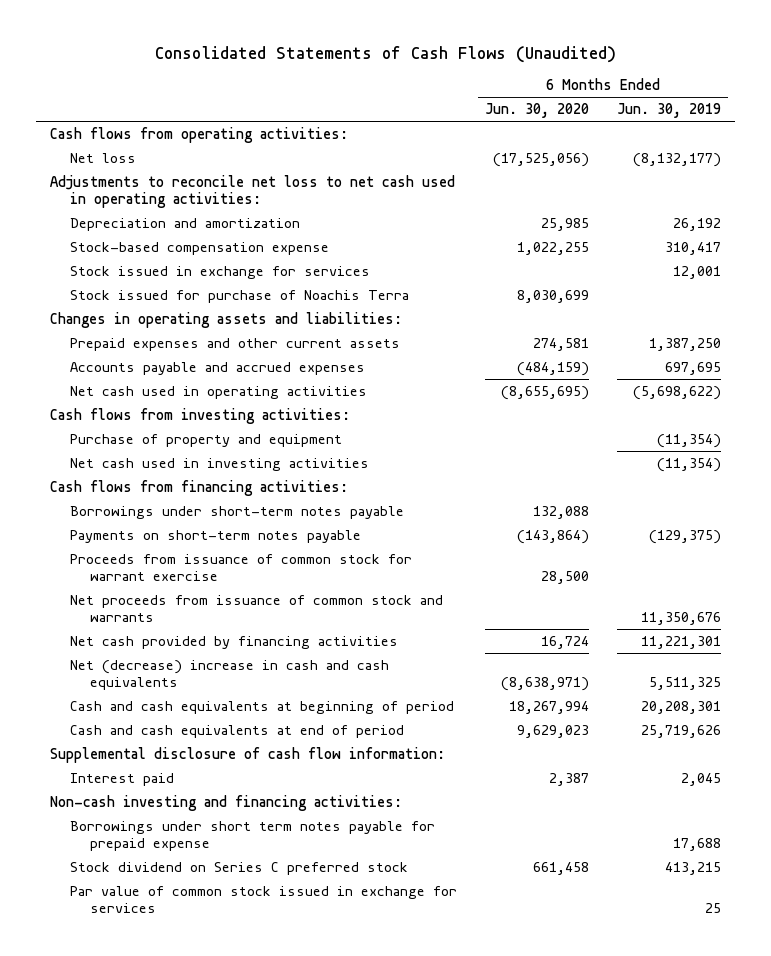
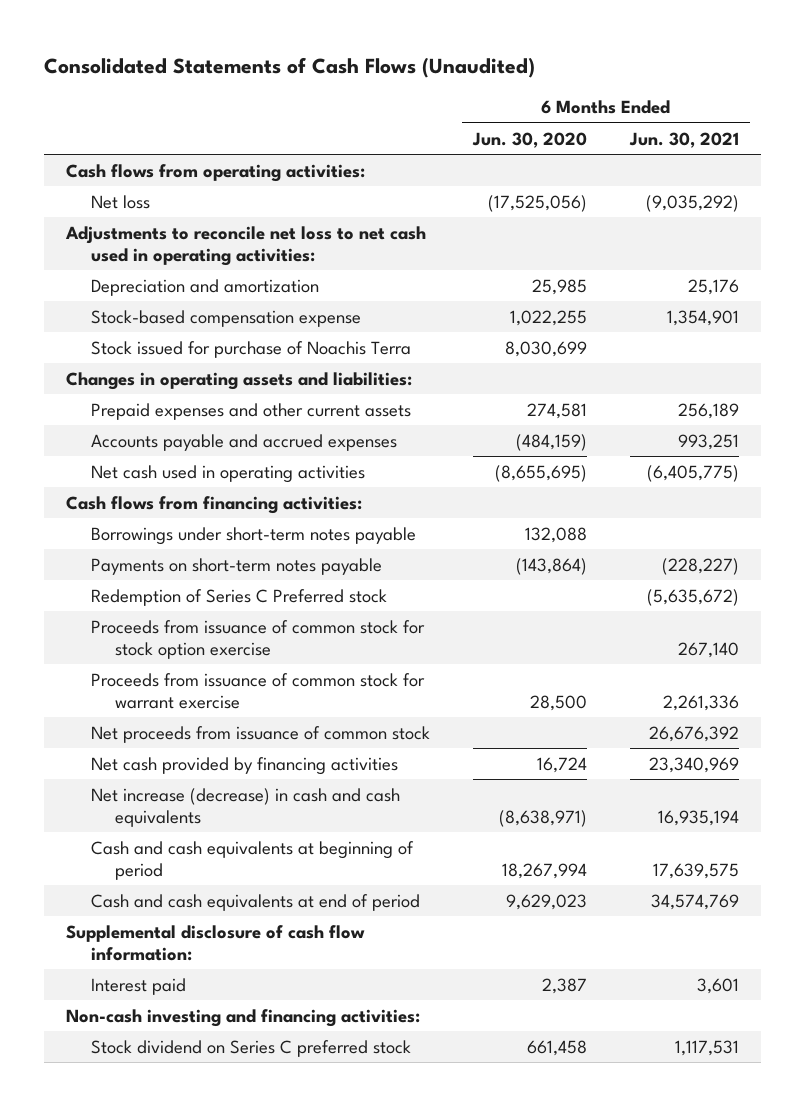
- | 6 Months Ended Jun. 30, 2020 | 6 Months Ended Jun. 30, 2019
+ | 6 Months Ended Jun. 30, 2020 | 6 Months Ended Jun. 30, 2021
- Stock issued in exchange for services | | 12,001
- Cash flows from investing activities:
- Purchase of property and equipment | | (11,354)
- Net cash used in investing activities | | (11,354)
+ Redemption of Series C Preferred stock | | (5,635,672)
+ Proceeds from issuance of common stock for stock option exercise | | 267,140
- Net proceeds from issuance of common stock and warrants | | 11,350,676
+ Net proceeds from issuance of common stock | | 26,676,392
- Net (decrease) increase in cash and cash equivalents | (8,638,971) | 5,511,325
+ Net increase (decrease) in cash and cash equivalents | (8,638,971) | 16,935,194
- Borrowings under short term notes payable for prepaid expense | | 17,688
- Par value of common stock issued in exchange for services | | 25

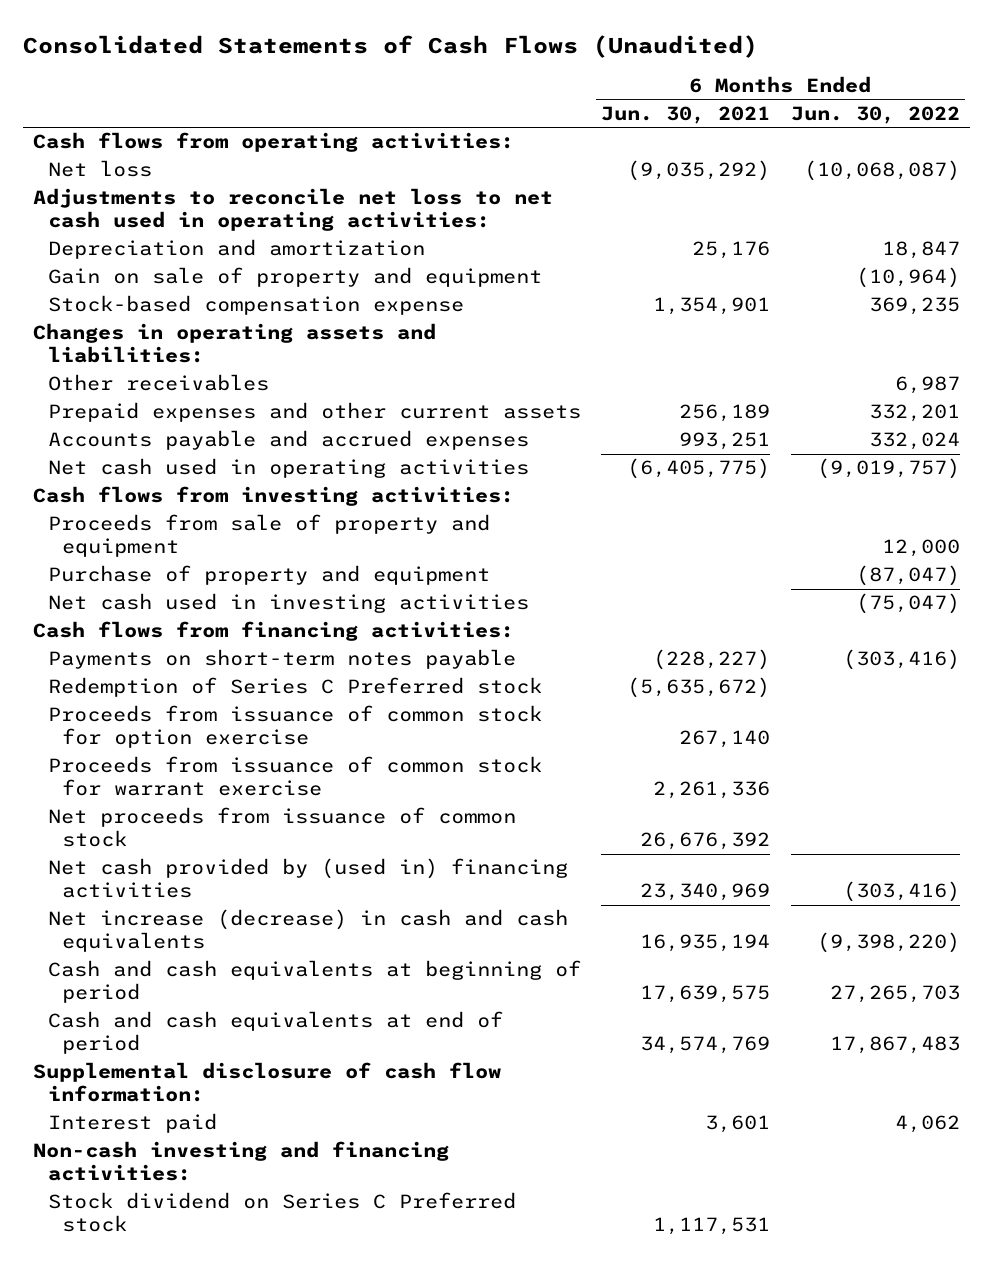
- | 6 Months Ended Jun. 30, 2020 | 6 Months Ended Jun. 30, 2021
+ | 6 Months Ended Jun. 30, 2021 | 6 Months Ended Jun. 30, 2022
+ Gain on sale of property and equipment | | (10,964)
- Stock issued for purchase of Noachis Terra | 8,030,699 |
+ Other receivables | | 6,987
+ Cash flows from investing activities:
+ Proceeds from sale of property and equipment | | 12,000
+ Purchase of property and equipment | | (87,047)
+ Net cash used in investing activities | | (75,047)
- Borrowings under short-term notes payable | 132,088 |
- Proceeds from issuance of common stock for stock option exercise | | 267,140
+ Proceeds from issuance of common stock for option exercise | 267,140 |
- Net cash provided by financing activities | 16,724 | 23,340,969
+ Net cash provided by (used in) financing activities | 23,340,969 | (303,416)
- Stock dividend on Series C preferred stock | 661,458 | 1,117,531
+ Stock dividend on Series C Preferred stock | 1,117,531 |

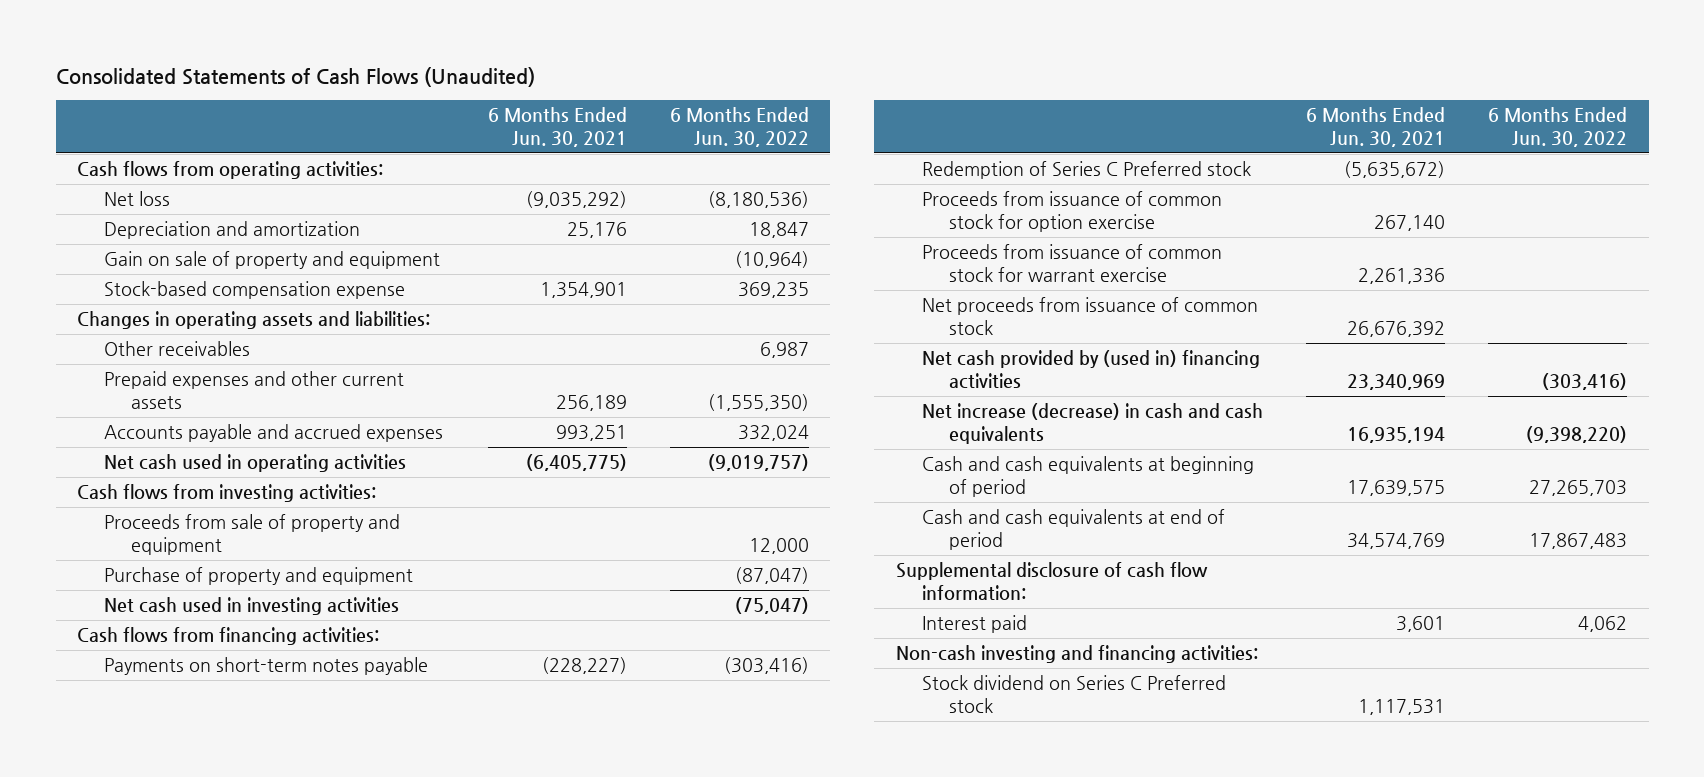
- Net loss | (9,035,292) | (10,068,087)
- Adjustments to reconcile net loss to net cash used in operating activities:
+ Net loss | (9,035,292) | (8,180,536)
- Prepaid expenses and other current assets | 256,189 | 332,201
+ Prepaid expenses and other current assets | 256,189 | (1,555,350)

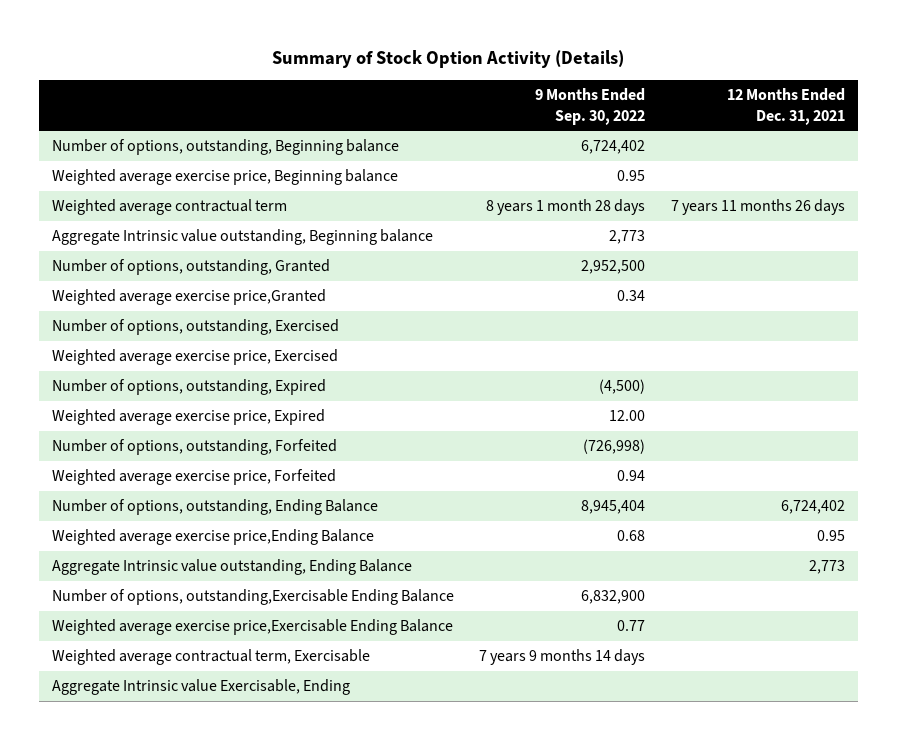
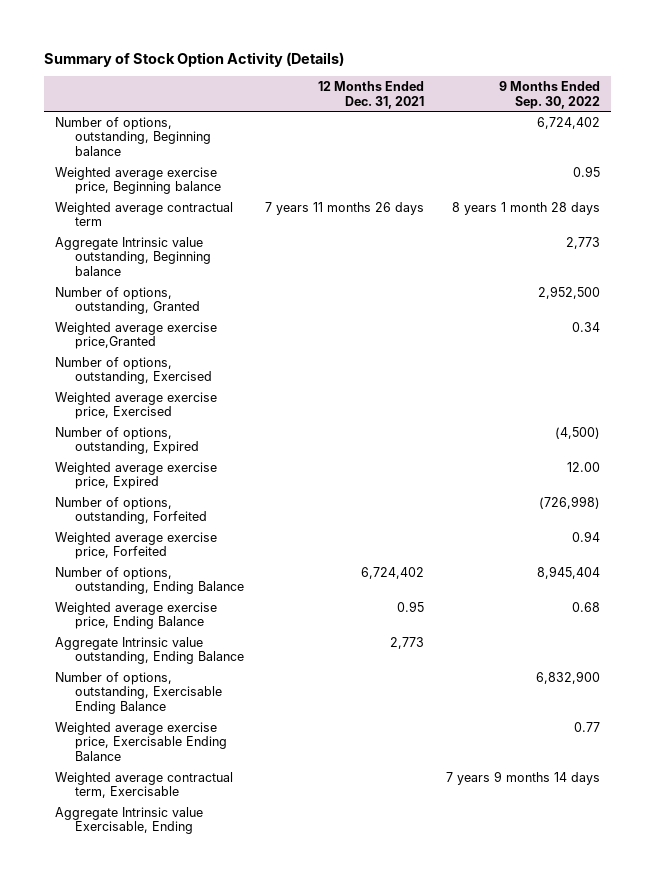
- | 9 Months Ended Sep. 30, 2022 | 12 Months Ended Dec. 31, 2021
+ | 12 Months Ended Dec. 31, 2021 | 9 Months Ended Sep. 30, 2022
- Weighted average exercise price,Ending Balance | 0.68 | 0.95
+ Weighted average exercise price, Ending Balance | 0.95 | 0.68
- Number of options, outstanding,Exercisable Ending Balance | 6,832,900 |
- Weighted average exercise price,Exercisable Ending Balance | 0.77 |
+ Number of options, outstanding, Exercisable Ending Balance | | 6,832,900
+ Weighted average exercise price, Exercisable Ending Balance | | 0.77

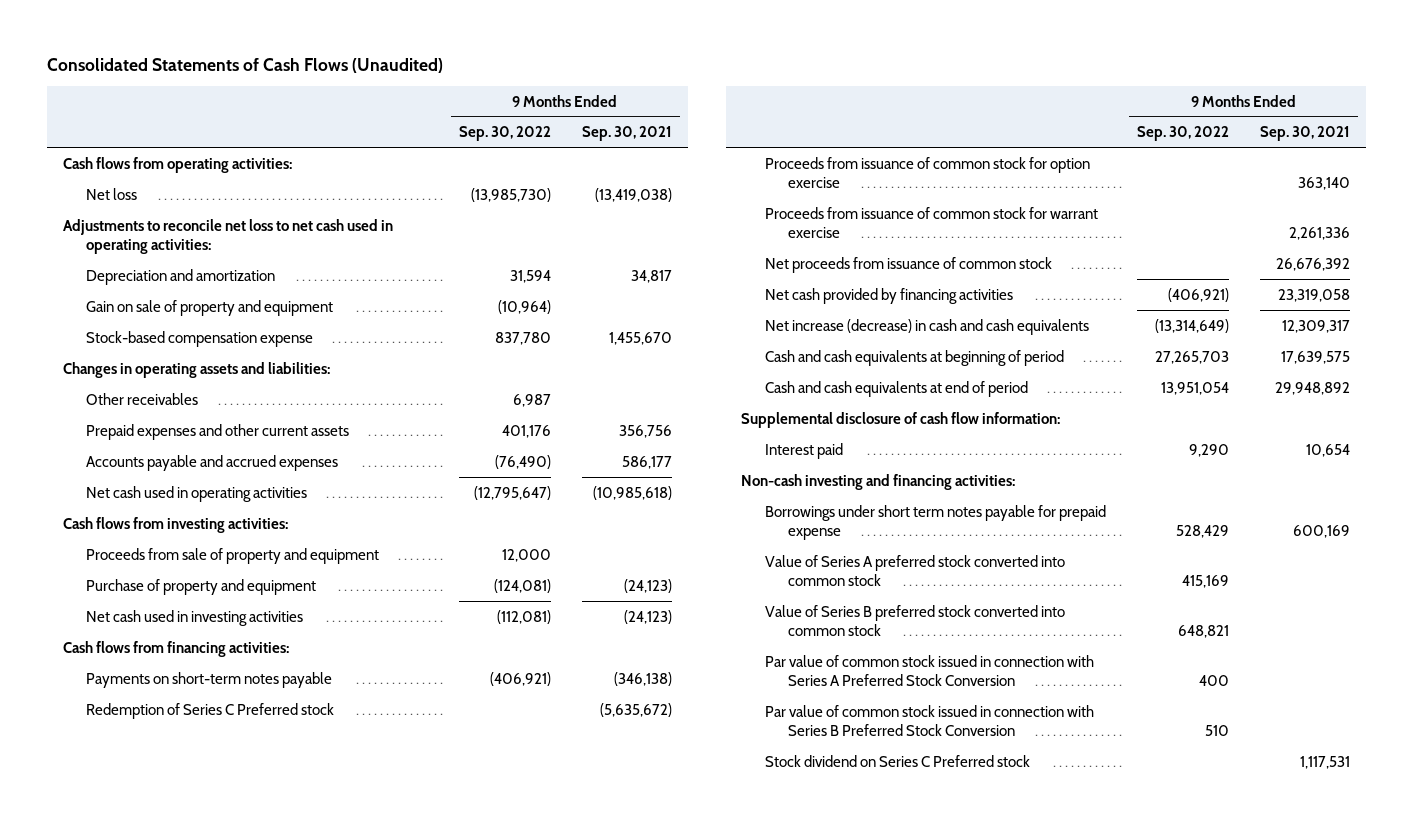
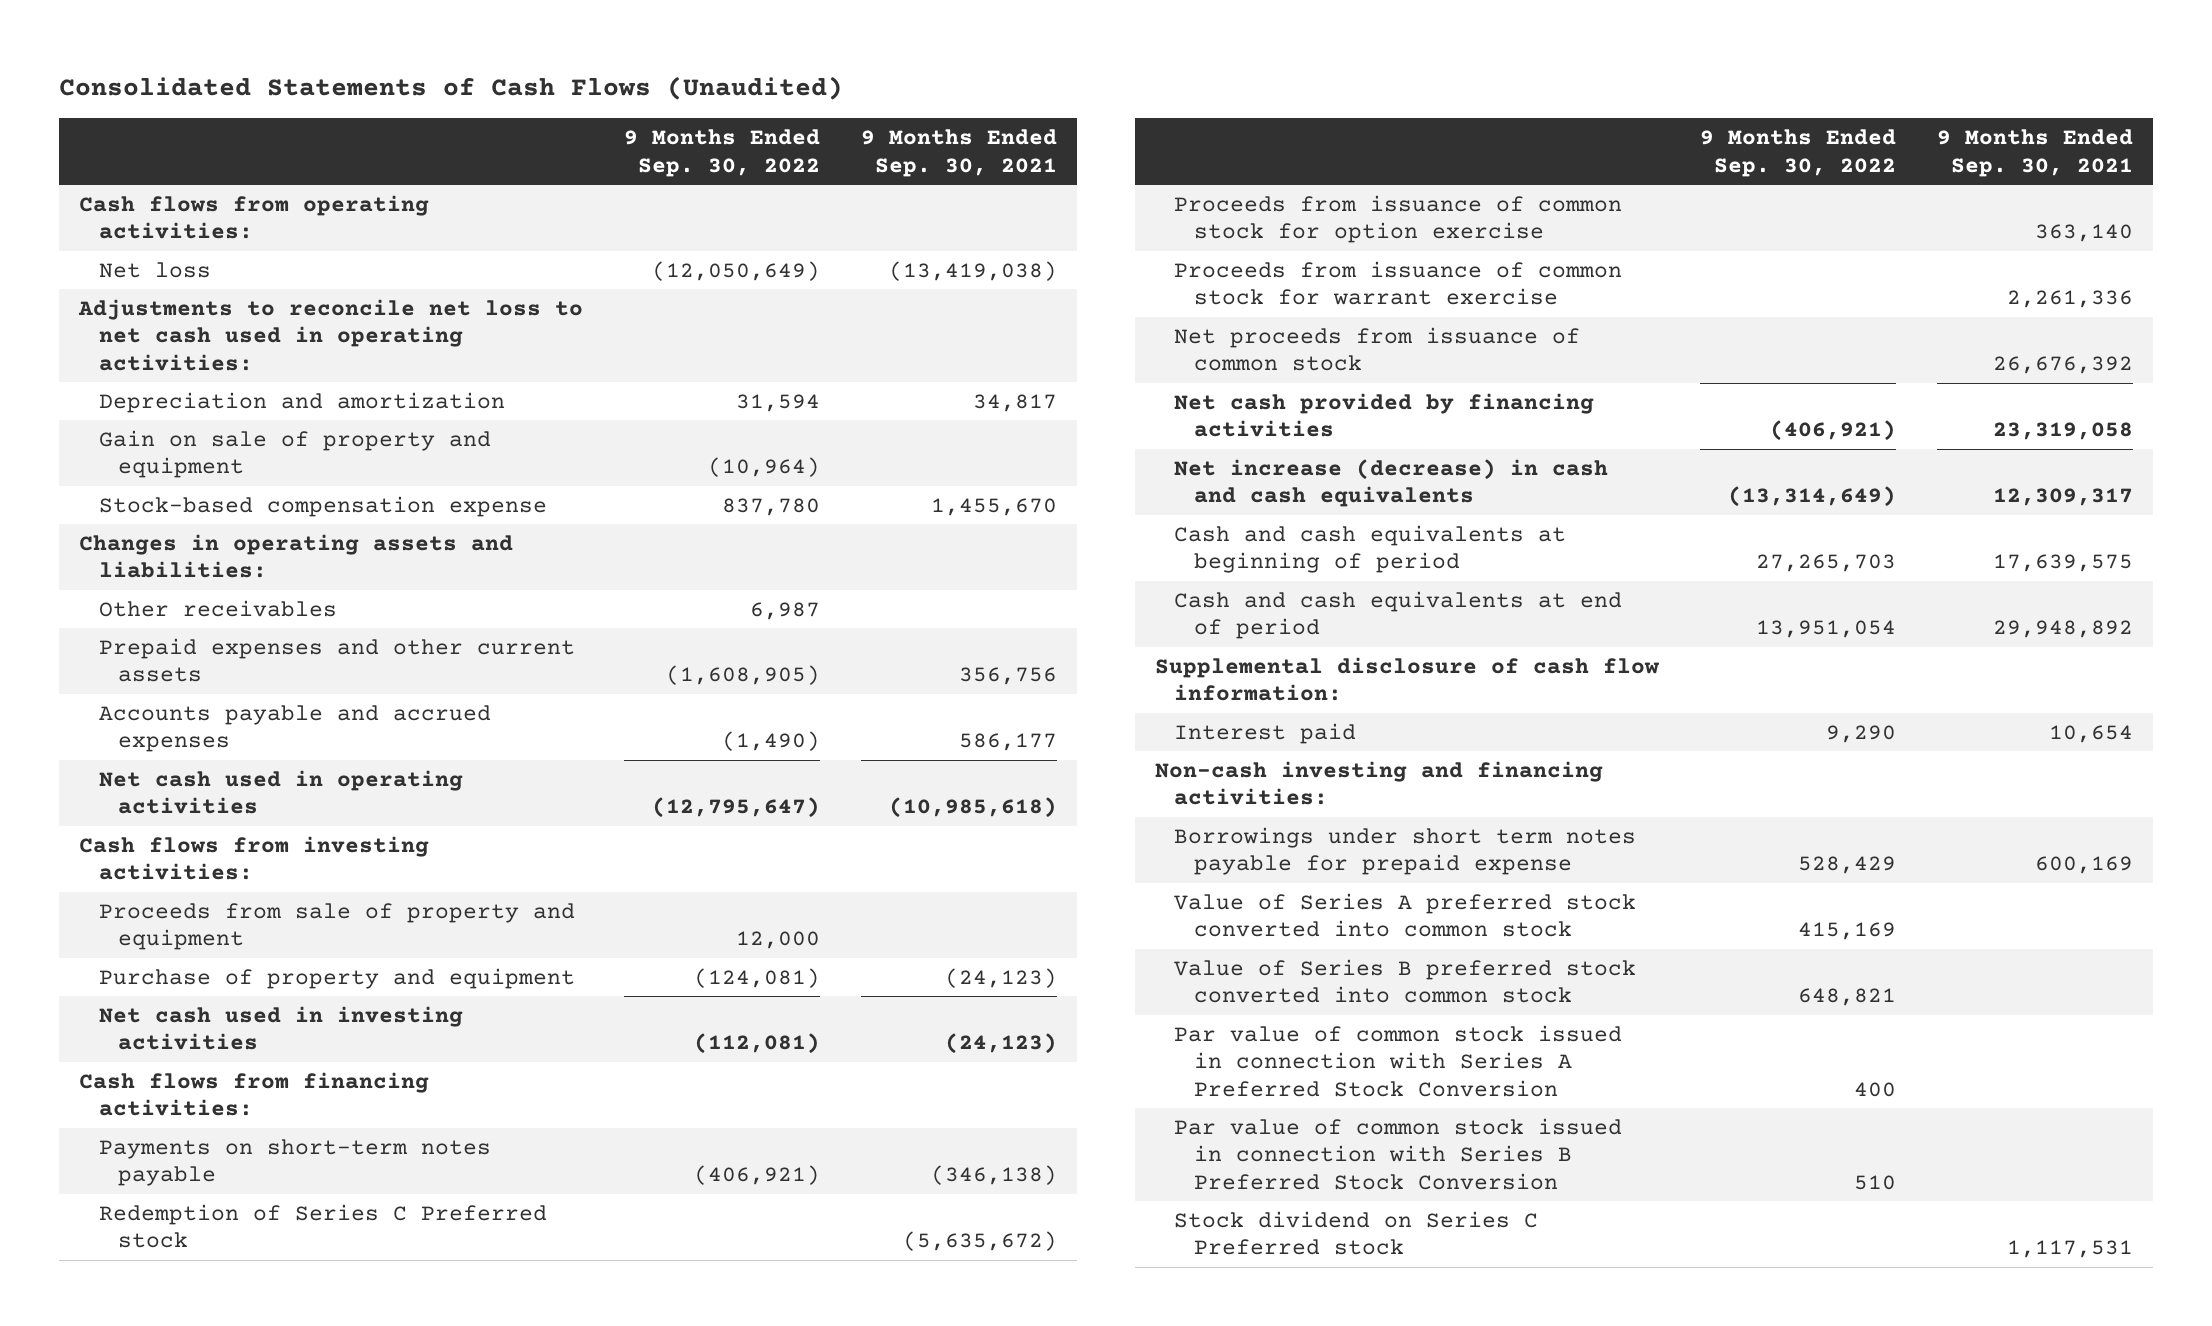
- Net loss | (13,985,730) | (13,419,038)
+ Net loss | (12,050,649) | (13,419,038)
- Prepaid expenses and other current assets | 401,176 | 356,756
- Accounts payable and accrued expenses | (76,490) | 586,177
+ Prepaid expenses and other current assets | (1,608,905) | 356,756
+ Accounts payable and accrued expenses | (1,490) | 586,177

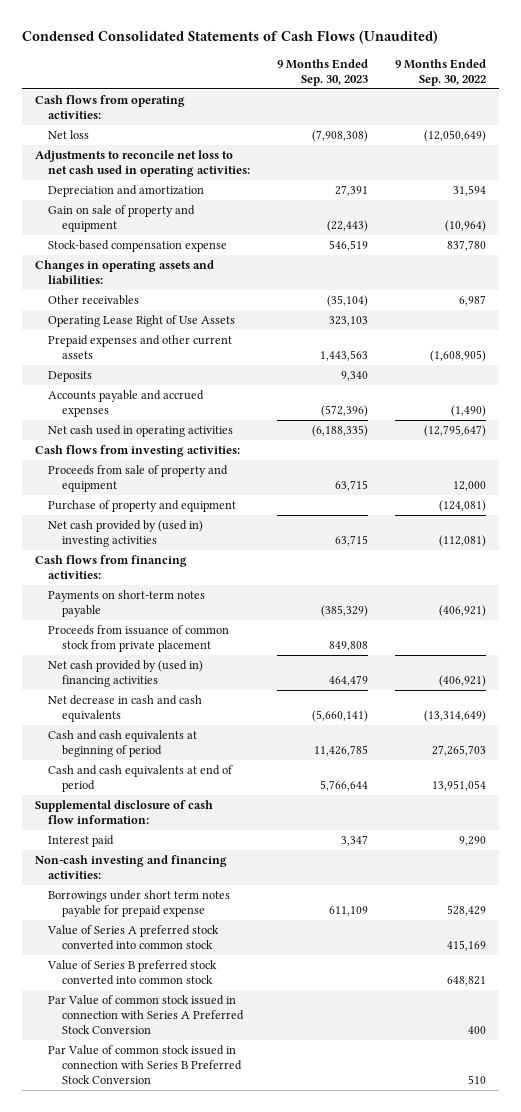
- Consolidated Statements of Cash Flows (Unaudited)
+ Condensed Consolidated Statements of Cash Flows (Unaudited)
- | 9 Months Ended Sep. 30, 2022 | 9 Months Ended Sep. 30, 2021
+ | 9 Months Ended Sep. 30, 2023 | 9 Months Ended Sep. 30, 2022
+ Operating Lease Right of Use Assets | 323,103 |
+ Deposits | 9,340 |
- Net cash used in investing activities | (112,081) | (24,123)
+ Net cash provided by (used in) investing activities | 63,715 | (112,081)
- Redemption of Series C Preferred stock | | (5,635,672)
- Proceeds from issuance of common stock for option exercise | | 363,140
- Proceeds from issuance of common stock for warrant exercise | | 2,261,336
- Net proceeds from issuance of common stock | | 26,676,392
- Net cash provided by financing activities | (406,921) | 23,319,058
- Net increase (decrease) in cash and cash equivalents | (13,314,649) | 12,309,317
+ Proceeds from issuance of common stock from private placement | 849,808 |
+ Net cash provided by (used in) financing activities | 464,479 | (406,921)
+ Net decrease in cash and cash equivalents | (5,660,141) | (13,314,649)
- Par value of common stock issued in connection with Series A Preferred Stock Conversion | 400 |
- Par value of common stock issued in connection with Series B Preferred Stock Conversion | 510 |
- Stock dividend on Series C Preferred stock | | 1,117,531
+ Par Value of common stock issued in connection with Series A Preferred Stock Conversion | | 400
+ Par Value of common stock issued in connection with Series B Preferred Stock Conversion | | 510

